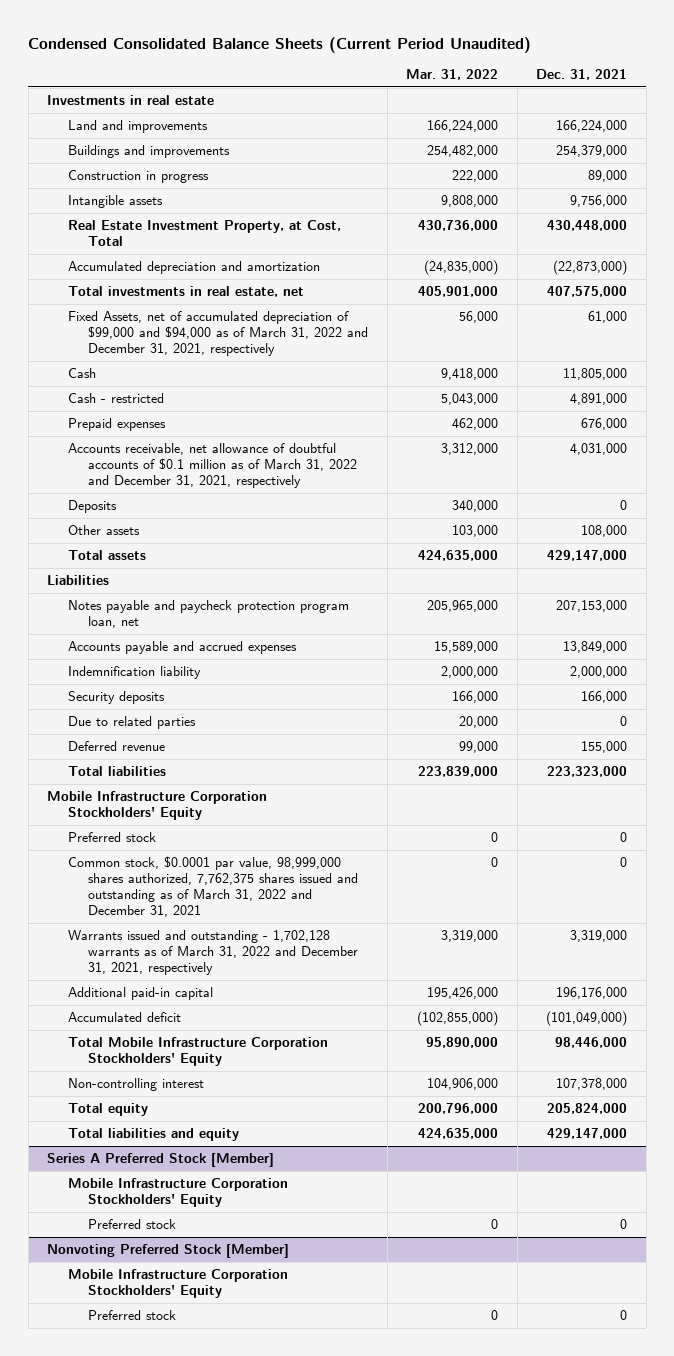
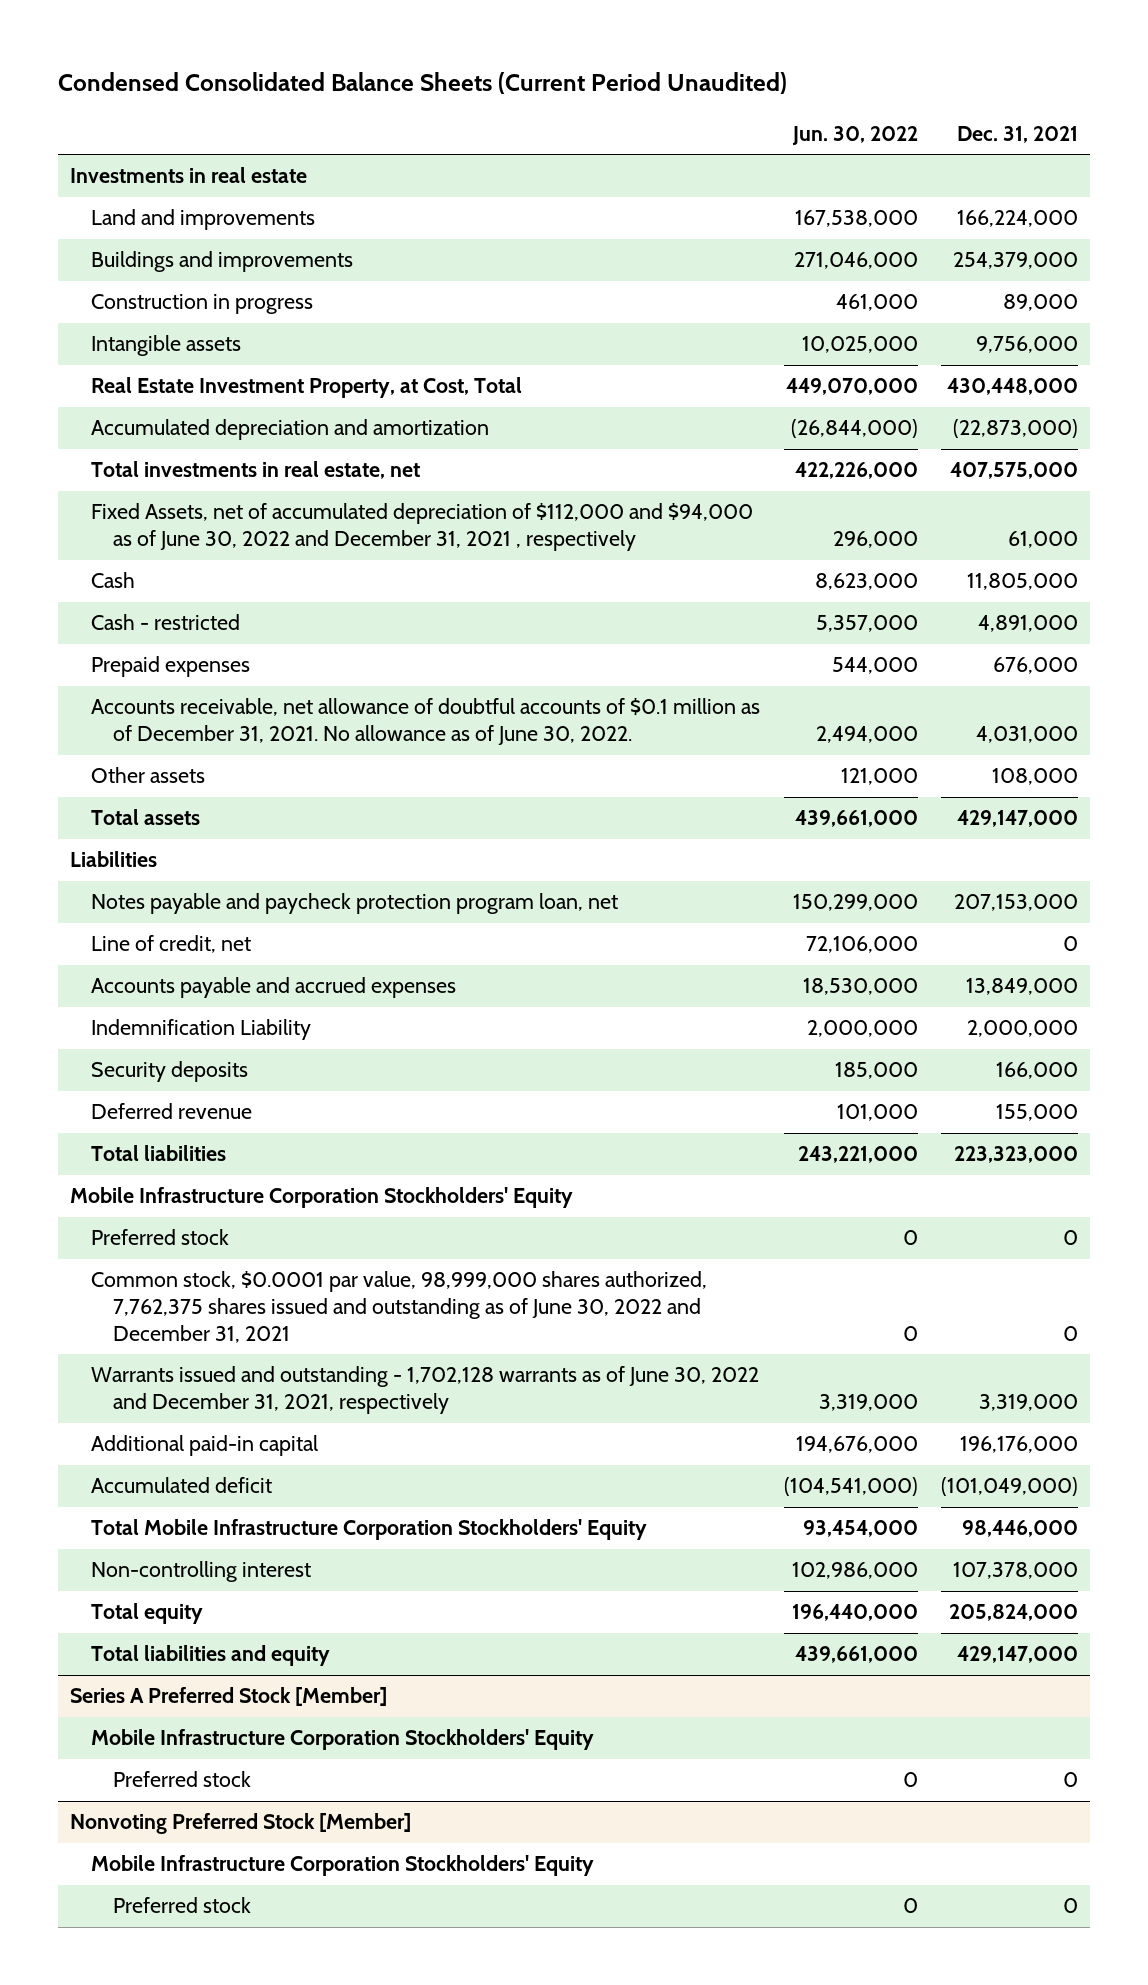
- | Mar. 31, 2022 | Dec. 31, 2021
+ | Jun. 30, 2022 | Dec. 31, 2021
- Fixed Assets, net of accumulated depreciation of $99,000 and $94,000 as of March 31, 2022 and December 31, 2021, respectively | 56,000 | 61,000
+ Fixed Assets, net of accumulated depreciation of $112,000 and $94,000 as of June 30, 2022 and December 31, 2021 , respectively | 296,000 | 61,000
- Accounts receivable, net allowance of doubtful accounts of $0.1 million as of March 31, 2022 and December 31, 2021, respectively | 3,312,000 | 4,031,000
- Deposits | 340,000 | 0
+ Accounts receivable, net allowance of doubtful accounts of $0.1 million as of December 31, 2021. No allowance as of June 30, 2022. | 2,494,000 | 4,031,000
+ Line of credit, net | 72,106,000 | 0
- Indemnification liability | 2,000,000 | 2,000,000
+ Indemnification Liability | 2,000,000 | 2,000,000
- Due to related parties | 20,000 | 0
- Common stock, $0.0001 par value, 98,999,000 shares authorized, 7,762,375 shares issued and outstanding as of March 31, 2022 and December 31, 2021 | 0 | 0
- Warrants issued and outstanding - 1,702,128 warrants as of March 31, 2022 and December 31, 2021, respectively | 3,319,000 | 3,319,000
+ Common stock, $0.0001 par value, 98,999,000 shares authorized, 7,762,375 shares issued and outstanding as of June 30, 2022 and December 31, 2021 | 0 | 0
+ Warrants issued and outstanding - 1,702,128 warrants as of June 30, 2022 and December 31, 2021, respectively | 3,319,000 | 3,319,000

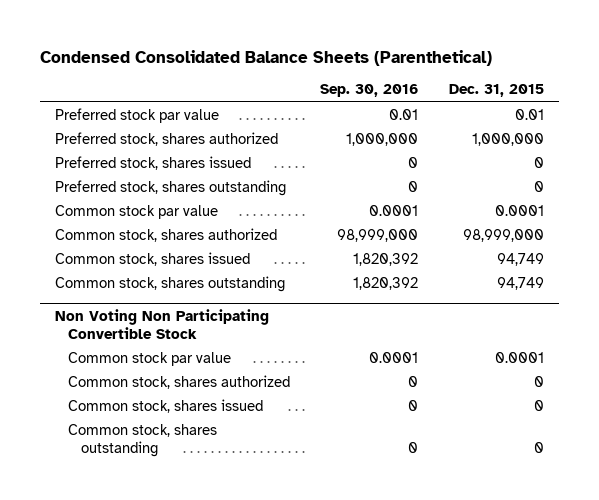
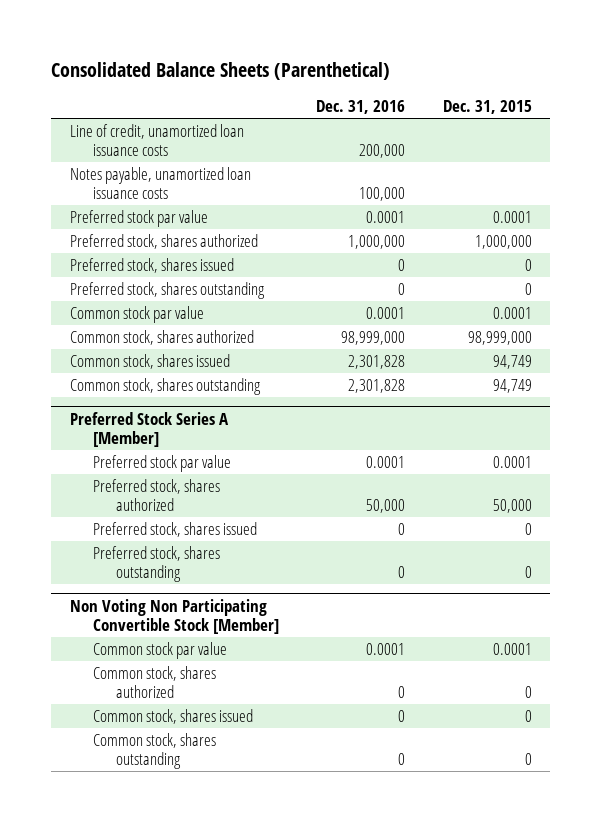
- Condensed Consolidated Balance Sheets (Parenthetical)
+ Consolidated Balance Sheets (Parenthetical)
- | Sep. 30, 2016 | Dec. 31, 2015
+ | Dec. 31, 2016 | Dec. 31, 2015
- Preferred stock par value | 0.01 | 0.01
+ Line of credit, unamortized loan issuance costs | 200,000 |
+ Notes payable, unamortized loan issuance costs | 100,000 |
+ Preferred stock par value | 0.0001 | 0.0001
- Non Voting Non Participating Convertible Stock
+ Preferred Stock Series A [Member]
+ Preferred stock par value | 0.0001 | 0.0001
+ Preferred stock, shares authorized | 50,000 | 50,000
+ Preferred stock, shares issued | 0 | 0
+ Preferred stock, shares outstanding | 0 | 0
+ Non Voting Non Participating Convertible Stock [Member]

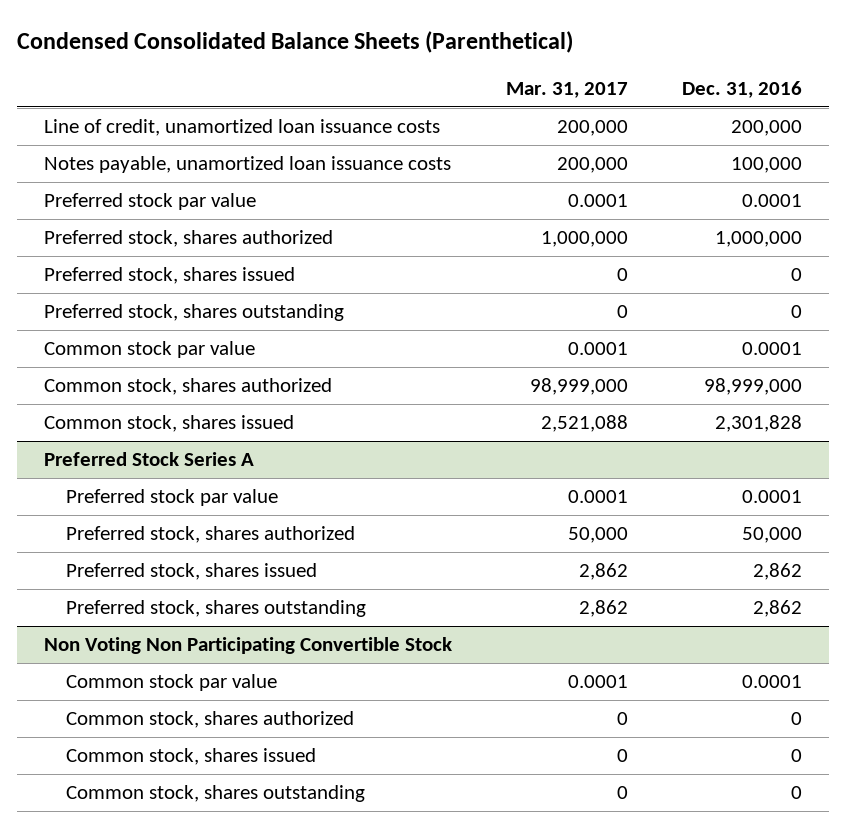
- Consolidated Balance Sheets (Parenthetical)
+ Condensed Consolidated Balance Sheets (Parenthetical)
- | Dec. 31, 2016 | Dec. 31, 2015
+ | Mar. 31, 2017 | Dec. 31, 2016
- Common stock, shares outstanding | 2,301,828 | 94,749
- Preferred Stock Series A [Member]
+ Preferred Stock Series A
- Preferred stock, shares issued | 0 | 0
- Preferred stock, shares outstanding | 0 | 0
- Non Voting Non Participating Convertible Stock [Member]
+ Preferred stock, shares issued | 2,862 | 2,862
+ Preferred stock, shares outstanding | 2,862 | 2,862
+ Non Voting Non Participating Convertible Stock

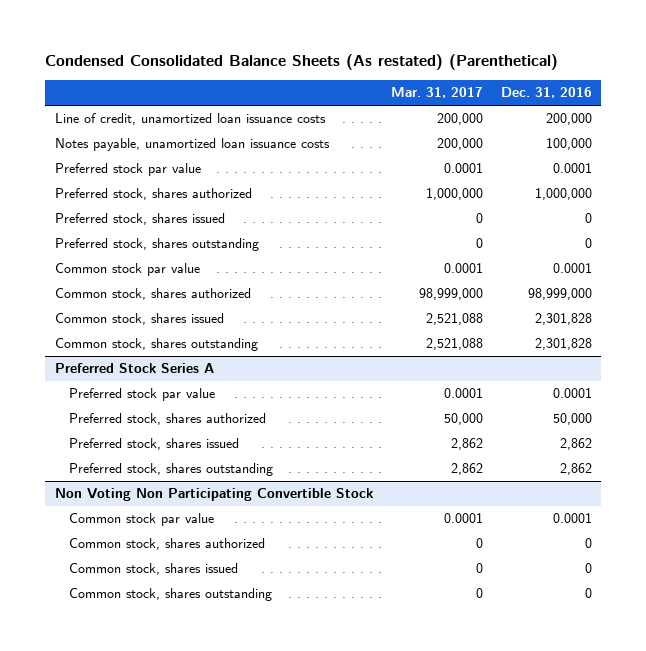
- Condensed Consolidated Balance Sheets (Parenthetical)
+ Condensed Consolidated Balance Sheets (As restated) (Parenthetical)
+ Common stock, shares outstanding | 2,521,088 | 2,301,828

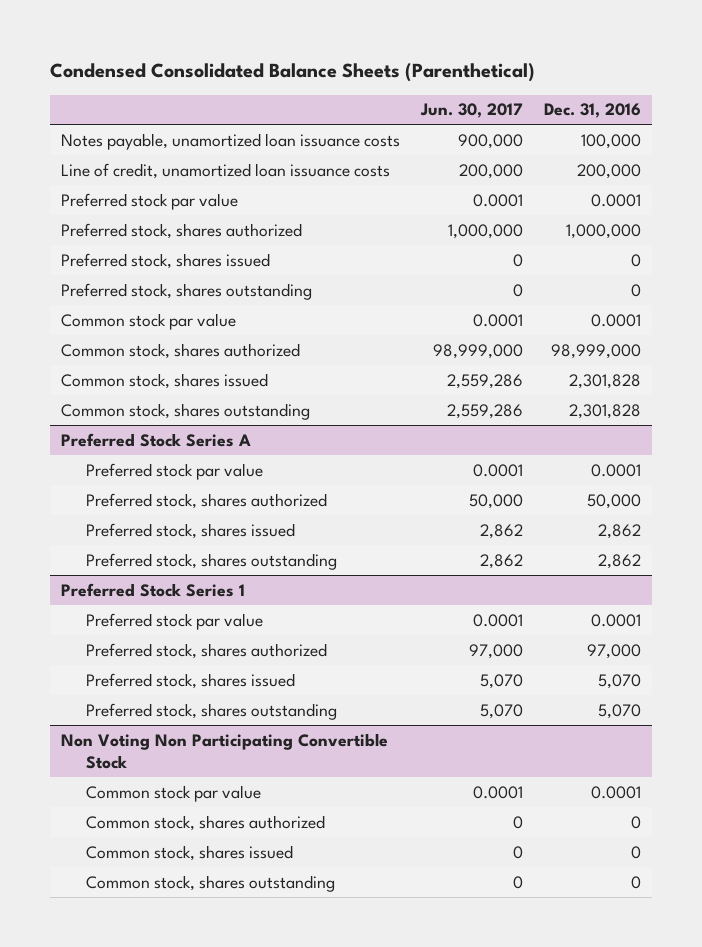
- Condensed Consolidated Balance Sheets (As restated) (Parenthetical)
+ Condensed Consolidated Balance Sheets (Parenthetical)
- | Mar. 31, 2017 | Dec. 31, 2016
+ | Jun. 30, 2017 | Dec. 31, 2016
moved down: Line of credit, unamortized loan issuance costs | 200,000 | 200,000
+ Preferred Stock Series 1
+ Preferred stock par value | 0.0001 | 0.0001
+ Preferred stock, shares authorized | 97,000 | 97,000
+ Preferred stock, shares issued | 5,070 | 5,070
+ Preferred stock, shares outstanding | 5,070 | 5,070

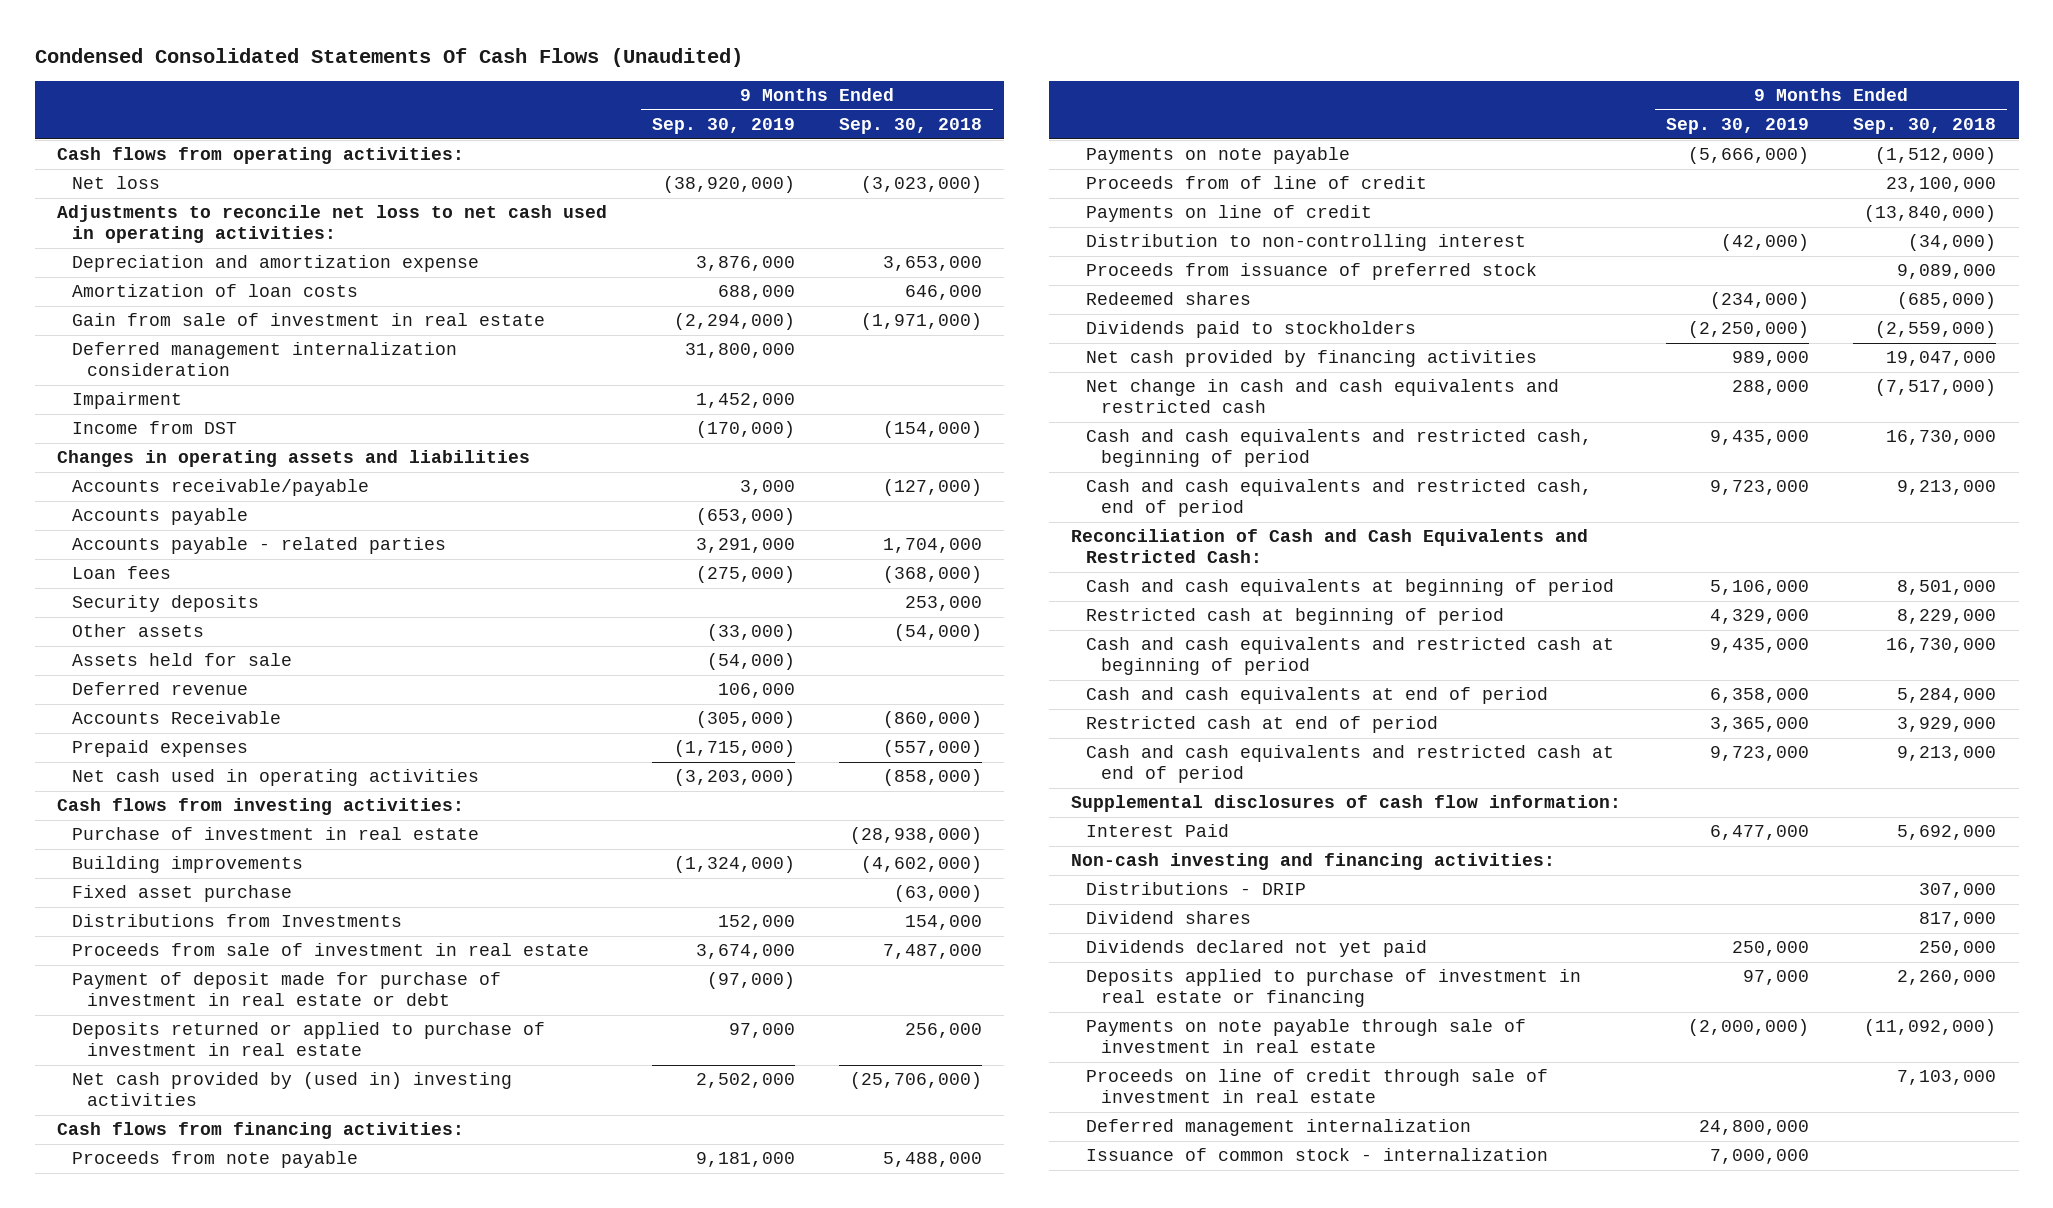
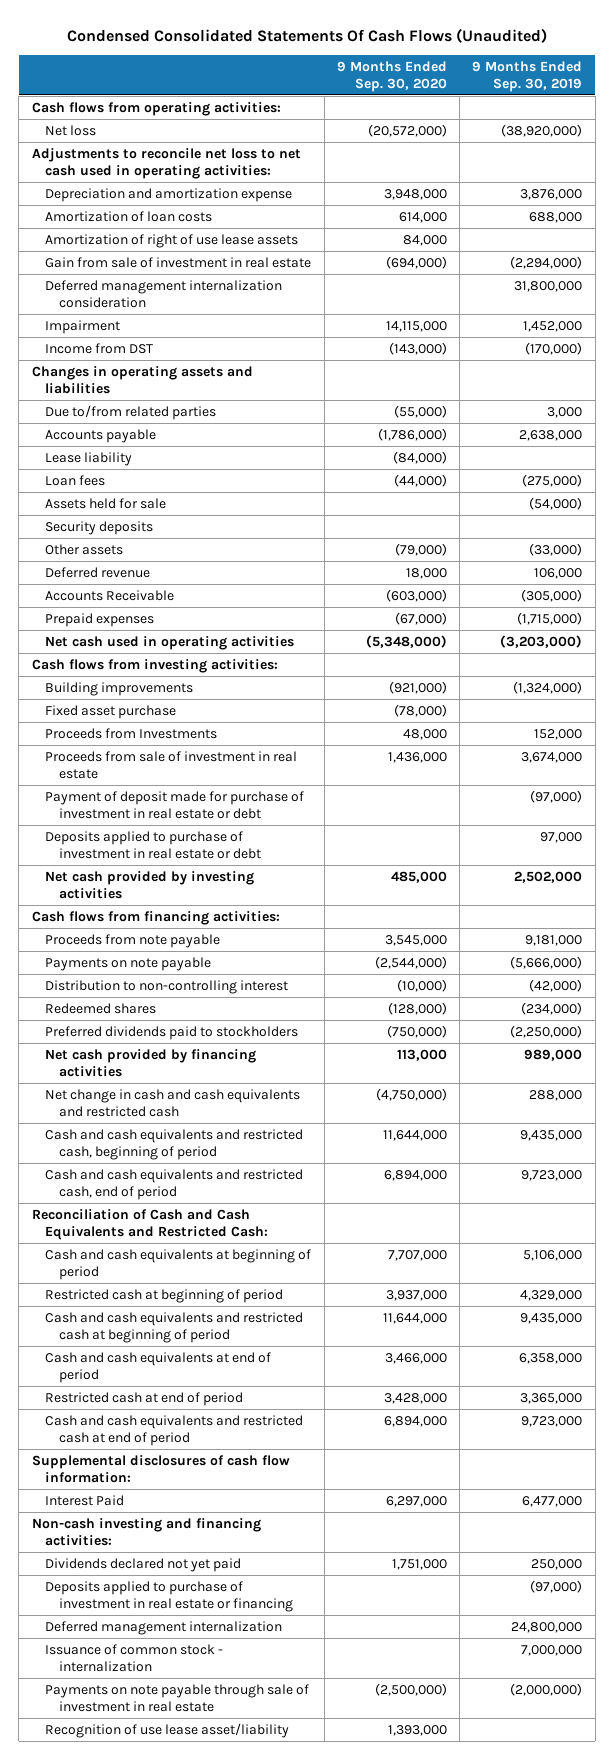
- | 9 Months Ended Sep. 30, 2019 | 9 Months Ended Sep. 30, 2018
+ | 9 Months Ended Sep. 30, 2020 | 9 Months Ended Sep. 30, 2019
+ Amortization of right of use lease assets | 84,000 |
- Accounts receivable/payable | 3,000 | (127,000)
- Accounts payable | (653,000) |
- Accounts payable - related parties | 3,291,000 | 1,704,000
+ Due to/from related parties | (55,000) | 3,000
+ Accounts payable | (1,786,000) | 2,638,000
+ Lease liability | (84,000) |
moved up: Assets held for sale | | (54,000)
- Purchase of investment in real estate | | (28,938,000)
- Distributions from Investments | 152,000 | 154,000
+ Proceeds from Investments | 48,000 | 152,000
- Deposits returned or applied to purchase of investment in real estate | 97,000 | 256,000
- Net cash provided by (used in) investing activities | 2,502,000 | (25,706,000)
+ Deposits applied to purchase of investment in real estate or debt | | 97,000
+ Net cash provided by investing activities | 485,000 | 2,502,000
- Proceeds from of line of credit | | 23,100,000
- Payments on line of credit | | (13,840,000)
- Proceeds from issuance of preferred stock | | 9,089,000
- Dividends paid to stockholders | (2,250,000) | (2,559,000)
+ Preferred dividends paid to stockholders | (750,000) | (2,250,000)
- Distributions - DRIP | | 307,000
- Dividend shares | | 817,000
- Deposits applied to purchase of investment in real estate or financing | 97,000 | 2,260,000
- Proceeds on line of credit through sale of investment in real estate | | 7,103,000
+ Deposits applied to purchase of investment in real estate or financing | | (97,000)
moved down: Payments on note payable through sale of investment in real estate | (2,500,000) | (2,000,000)
+ Recognition of use lease asset/liability | 1,393,000 |

